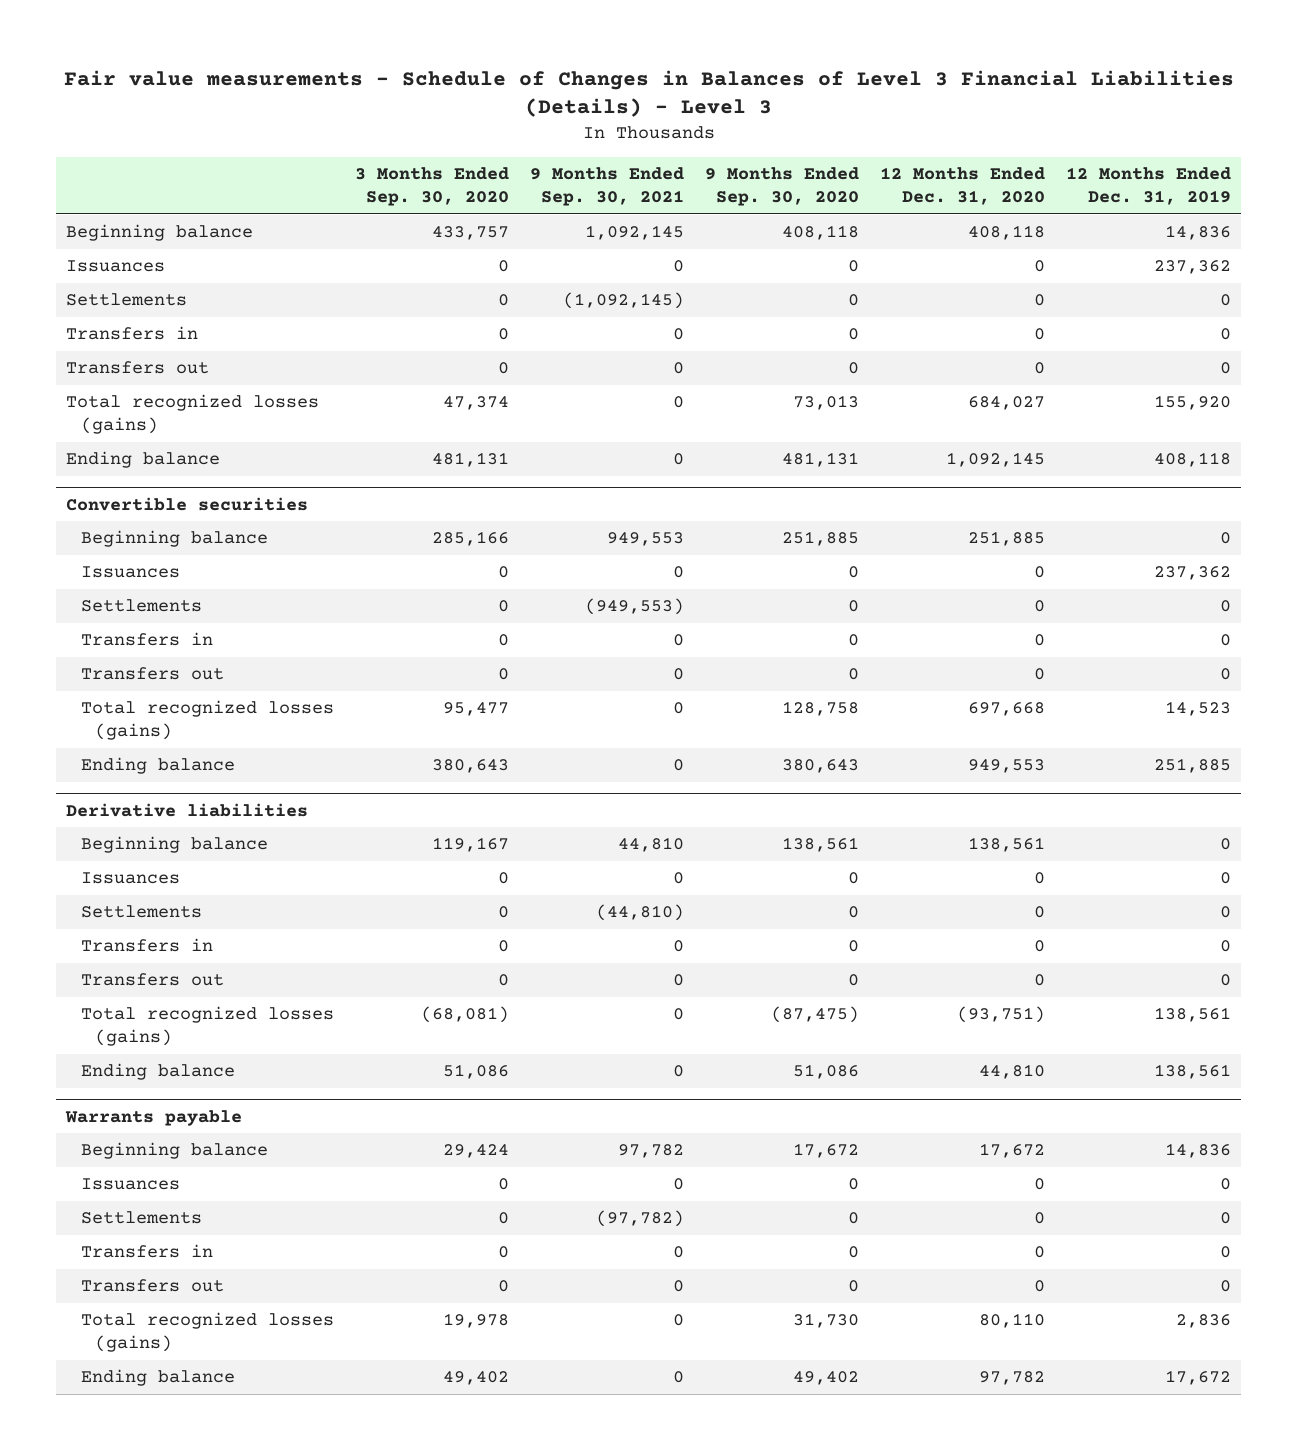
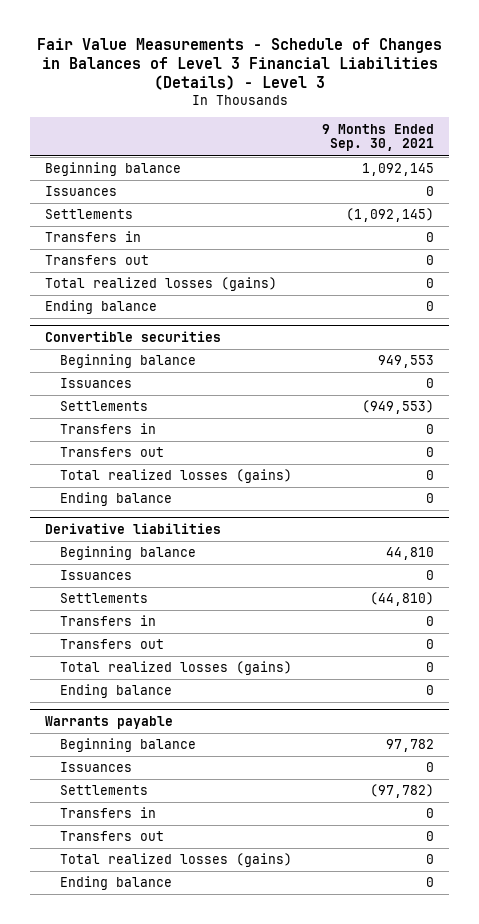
- Fair value measurements - Schedule of Changes in Balances of Level 3 Financial Liabilities (Details) - Level 3
+ Fair Value Measurements - Schedule of Changes in Balances of Level 3 Financial Liabilities (Details) - Level 3
- | 3 Months Ended Sep. 30, 2020 | 9 Months Ended Sep. 30, 2021 | 9 Months Ended Sep. 30, 2020 | 12 Months Ended Dec. 31, 2020 | 12 Months Ended Dec. 31, 2019
+ | 9 Months Ended Sep. 30, 2021
- Total recognized losses (gains) | 47,374 | 0 | 73,013 | 684,027 | 155,920
+ Total realized losses (gains) | 0
@ Convertible securities
- Total recognized losses (gains) | 95,477 | 0 | 128,758 | 697,668 | 14,523
+ Total realized losses (gains) | 0
@ Derivative liabilities
- Total recognized losses (gains) | (68,081) | 0 | (87,475) | (93,751) | 138,561
+ Total realized losses (gains) | 0
@ Warrants payable
- Total recognized losses (gains) | 19,978 | 0 | 31,730 | 80,110 | 2,836
+ Total realized losses (gains) | 0

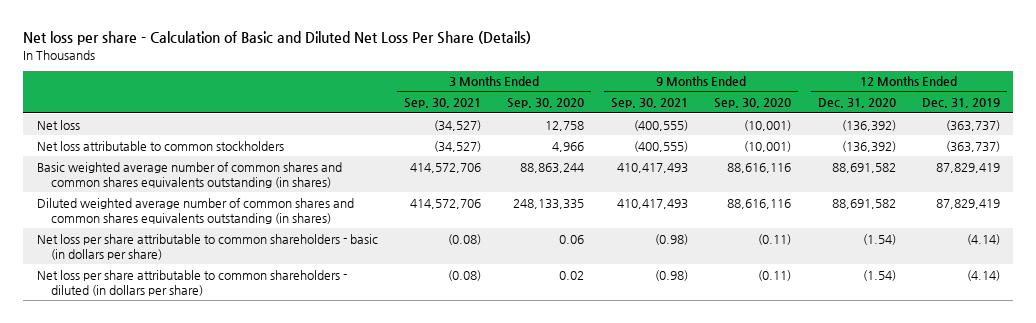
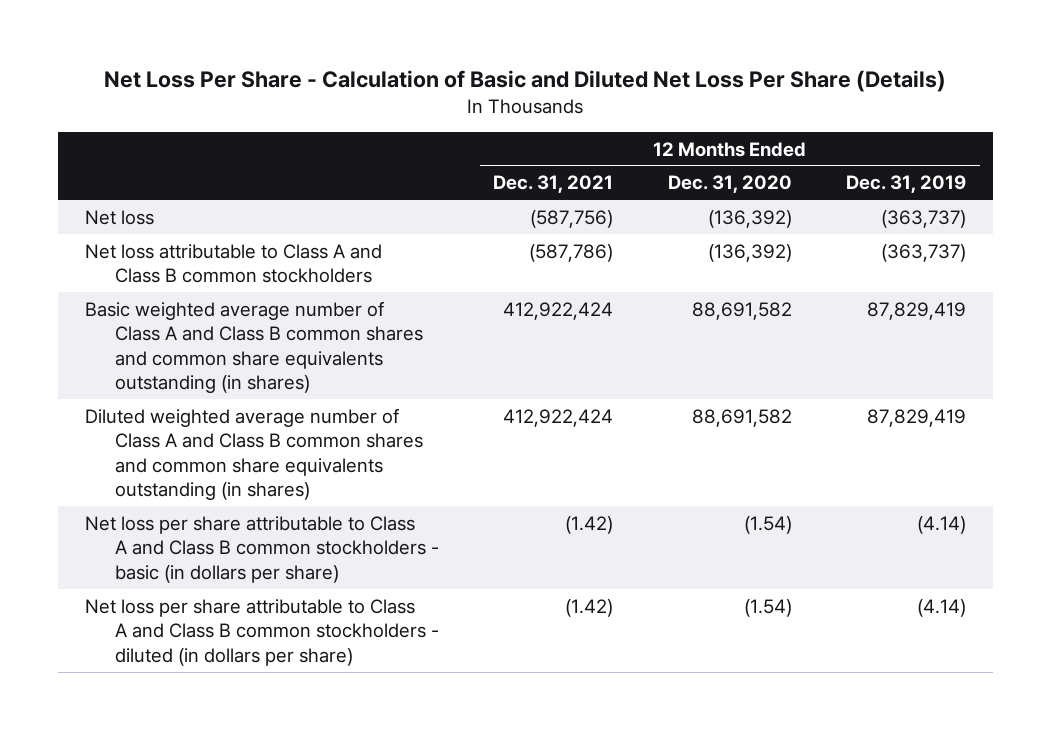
- Net loss per share - Calculation of Basic and Diluted Net Loss Per Share (Details)
+ Net Loss Per Share - Calculation of Basic and Diluted Net Loss Per Share (Details)
- | 3 Months Ended Sep. 30, 2021 | 3 Months Ended Sep. 30, 2020 | 9 Months Ended Sep. 30, 2021 | 9 Months Ended Sep. 30, 2020 | 12 Months Ended Dec. 31, 2020 | 12 Months Ended Dec. 31, 2019
+ | 12 Months Ended Dec. 31, 2021 | 12 Months Ended Dec. 31, 2020 | 12 Months Ended Dec. 31, 2019
- Net loss attributable to common stockholders | (34,527) | 4,966 | (400,555) | (10,001) | (136,392) | (363,737)
- Basic weighted average number of common shares and common shares equivalents outstanding (in shares) | 414,572,706 | 88,863,244 | 410,417,493 | 88,616,116 | 88,691,582 | 87,829,419
- Diluted weighted average number of common shares and common shares equivalents outstanding (in shares) | 414,572,706 | 248,133,335 | 410,417,493 | 88,616,116 | 88,691,582 | 87,829,419
- Net loss per share attributable to common shareholders - basic (in dollars per share) | (0.08) | 0.06 | (0.98) | (0.11) | (1.54) | (4.14)
- Net loss per share attributable to common shareholders - diluted (in dollars per share) | (0.08) | 0.02 | (0.98) | (0.11) | (1.54) | (4.14)
+ Net loss attributable to Class A and Class B common stockholders | (587,786) | (136,392) | (363,737)
+ Basic weighted average number of Class A and Class B common shares and common share equivalents outstanding (in shares) | 412,922,424 | 88,691,582 | 87,829,419
+ Diluted weighted average number of Class A and Class B common shares and common share equivalents outstanding (in shares) | 412,922,424 | 88,691,582 | 87,829,419
+ Net loss per share attributable to Class A and Class B common stockholders - basic (in dollars per share) | (1.42) | (1.54) | (4.14)
+ Net loss per share attributable to Class A and Class B common stockholders - diluted (in dollars per share) | (1.42) | (1.54) | (4.14)

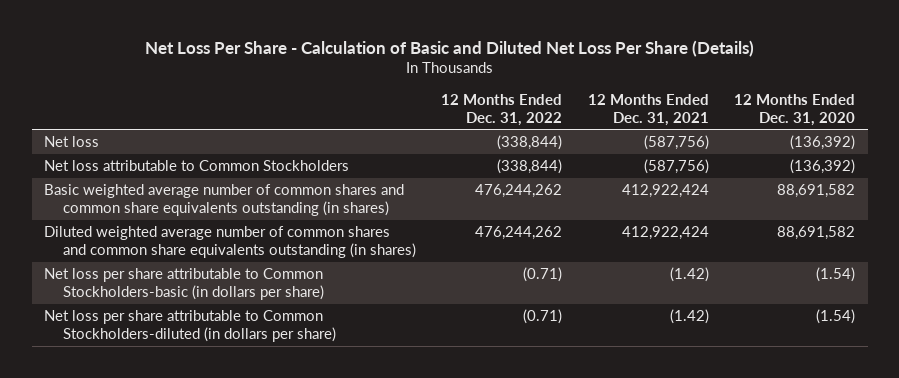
- | 12 Months Ended Dec. 31, 2021 | 12 Months Ended Dec. 31, 2020 | 12 Months Ended Dec. 31, 2019
+ | 12 Months Ended Dec. 31, 2022 | 12 Months Ended Dec. 31, 2021 | 12 Months Ended Dec. 31, 2020
- Net loss attributable to Class A and Class B common stockholders | (587,786) | (136,392) | (363,737)
- Basic weighted average number of Class A and Class B common shares and common share equivalents outstanding (in shares) | 412,922,424 | 88,691,582 | 87,829,419
- Diluted weighted average number of Class A and Class B common shares and common share equivalents outstanding (in shares) | 412,922,424 | 88,691,582 | 87,829,419
- Net loss per share attributable to Class A and Class B common stockholders - basic (in dollars per share) | (1.42) | (1.54) | (4.14)
- Net loss per share attributable to Class A and Class B common stockholders - diluted (in dollars per share) | (1.42) | (1.54) | (4.14)
+ Net loss attributable to Common Stockholders | (338,844) | (587,756) | (136,392)
+ Basic weighted average number of common shares and common share equivalents outstanding (in shares) | 476,244,262 | 412,922,424 | 88,691,582
+ Diluted weighted average number of common shares and common share equivalents outstanding (in shares) | 476,244,262 | 412,922,424 | 88,691,582
+ Net loss per share attributable to Common Stockholders-basic (in dollars per share) | (0.71) | (1.42) | (1.54)
+ Net loss per share attributable to Common Stockholders-diluted (in dollars per share) | (0.71) | (1.42) | (1.54)

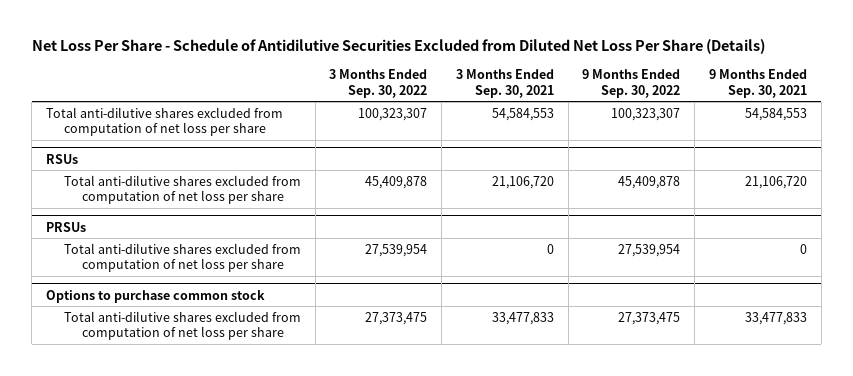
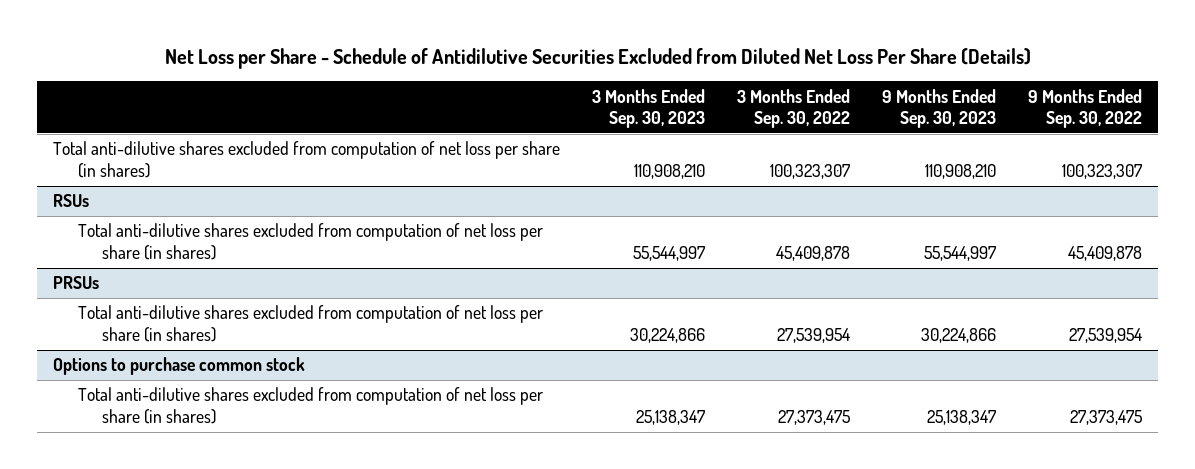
- Net Loss Per Share - Schedule of Antidilutive Securities Excluded from Diluted Net Loss Per Share (Details)
+ Net Loss per Share - Schedule of Antidilutive Securities Excluded from Diluted Net Loss Per Share (Details)
- | 3 Months Ended Sep. 30, 2022 | 3 Months Ended Sep. 30, 2021 | 9 Months Ended Sep. 30, 2022 | 9 Months Ended Sep. 30, 2021
+ | 3 Months Ended Sep. 30, 2023 | 3 Months Ended Sep. 30, 2022 | 9 Months Ended Sep. 30, 2023 | 9 Months Ended Sep. 30, 2022
- Total anti-dilutive shares excluded from computation of net loss per share | 100,323,307 | 54,584,553 | 100,323,307 | 54,584,553
+ Total anti-dilutive shares excluded from computation of net loss per share (in shares) | 110,908,210 | 100,323,307 | 110,908,210 | 100,323,307
@ RSUs
- Total anti-dilutive shares excluded from computation of net loss per share | 45,409,878 | 21,106,720 | 45,409,878 | 21,106,720
+ Total anti-dilutive shares excluded from computation of net loss per share (in shares) | 55,544,997 | 45,409,878 | 55,544,997 | 45,409,878
@ PRSUs
- Total anti-dilutive shares excluded from computation of net loss per share | 27,539,954 | 0 | 27,539,954 | 0
+ Total anti-dilutive shares excluded from computation of net loss per share (in shares) | 30,224,866 | 27,539,954 | 30,224,866 | 27,539,954
@ Options to purchase common stock
- Total anti-dilutive shares excluded from computation of net loss per share | 27,373,475 | 33,477,833 | 27,373,475 | 33,477,833
+ Total anti-dilutive shares excluded from computation of net loss per share (in shares) | 25,138,347 | 27,373,475 | 25,138,347 | 27,373,475

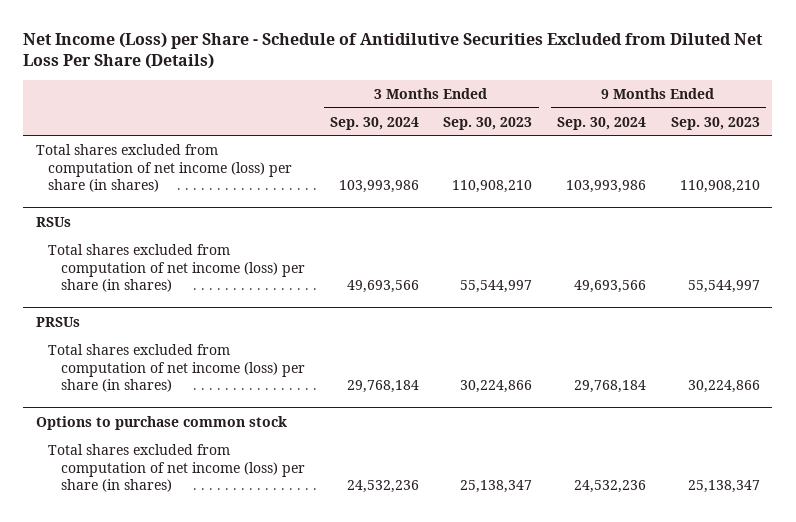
- Net Loss per Share - Schedule of Antidilutive Securities Excluded from Diluted Net Loss Per Share (Details)
+ Net Income (Loss) per Share - Schedule of Antidilutive Securities Excluded from Diluted Net Loss Per Share (Details)
- | 3 Months Ended Sep. 30, 2023 | 3 Months Ended Sep. 30, 2022 | 9 Months Ended Sep. 30, 2023 | 9 Months Ended Sep. 30, 2022
+ | 3 Months Ended Sep. 30, 2024 | 3 Months Ended Sep. 30, 2023 | 9 Months Ended Sep. 30, 2024 | 9 Months Ended Sep. 30, 2023
- Total anti-dilutive shares excluded from computation of net loss per share (in shares) | 110,908,210 | 100,323,307 | 110,908,210 | 100,323,307
+ Total shares excluded from computation of net income (loss) per share (in shares) | 103,993,986 | 110,908,210 | 103,993,986 | 110,908,210
@ RSUs
- Total anti-dilutive shares excluded from computation of net loss per share (in shares) | 55,544,997 | 45,409,878 | 55,544,997 | 45,409,878
+ Total shares excluded from computation of net income (loss) per share (in shares) | 49,693,566 | 55,544,997 | 49,693,566 | 55,544,997
@ PRSUs
- Total anti-dilutive shares excluded from computation of net loss per share (in shares) | 30,224,866 | 27,539,954 | 30,224,866 | 27,539,954
+ Total shares excluded from computation of net income (loss) per share (in shares) | 29,768,184 | 30,224,866 | 29,768,184 | 30,224,866
@ Options to purchase common stock
- Total anti-dilutive shares excluded from computation of net loss per share (in shares) | 25,138,347 | 27,373,475 | 25,138,347 | 27,373,475
+ Total shares excluded from computation of net income (loss) per share (in shares) | 24,532,236 | 25,138,347 | 24,532,236 | 25,138,347

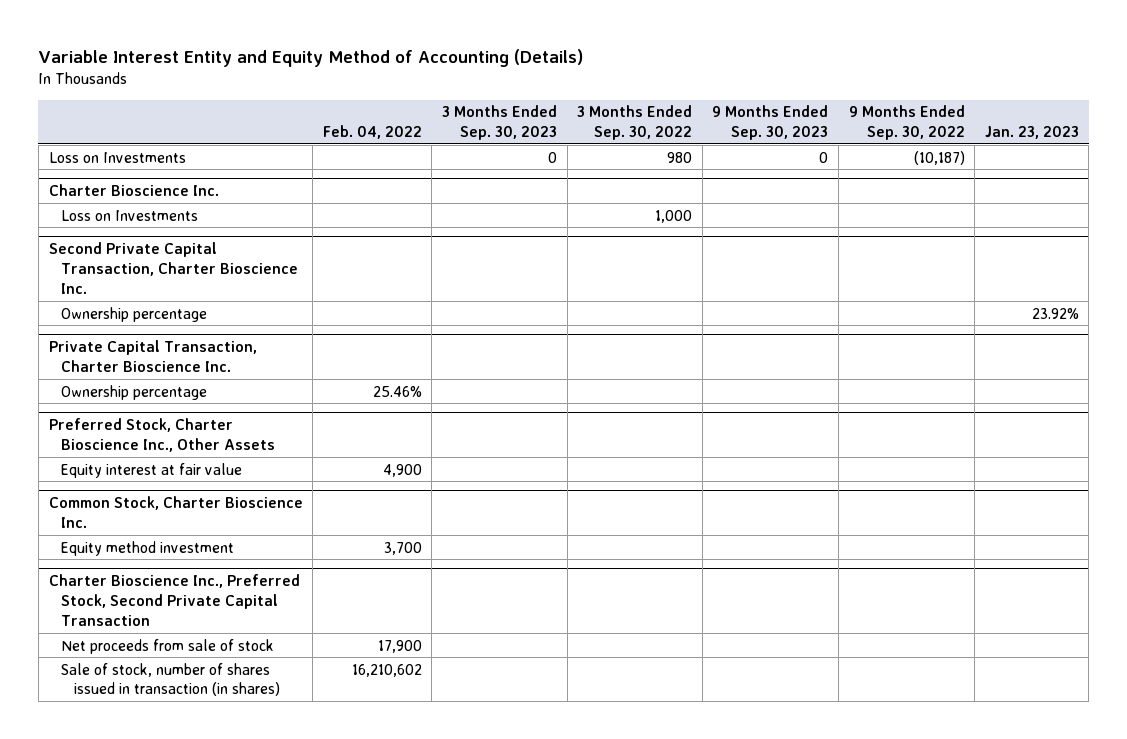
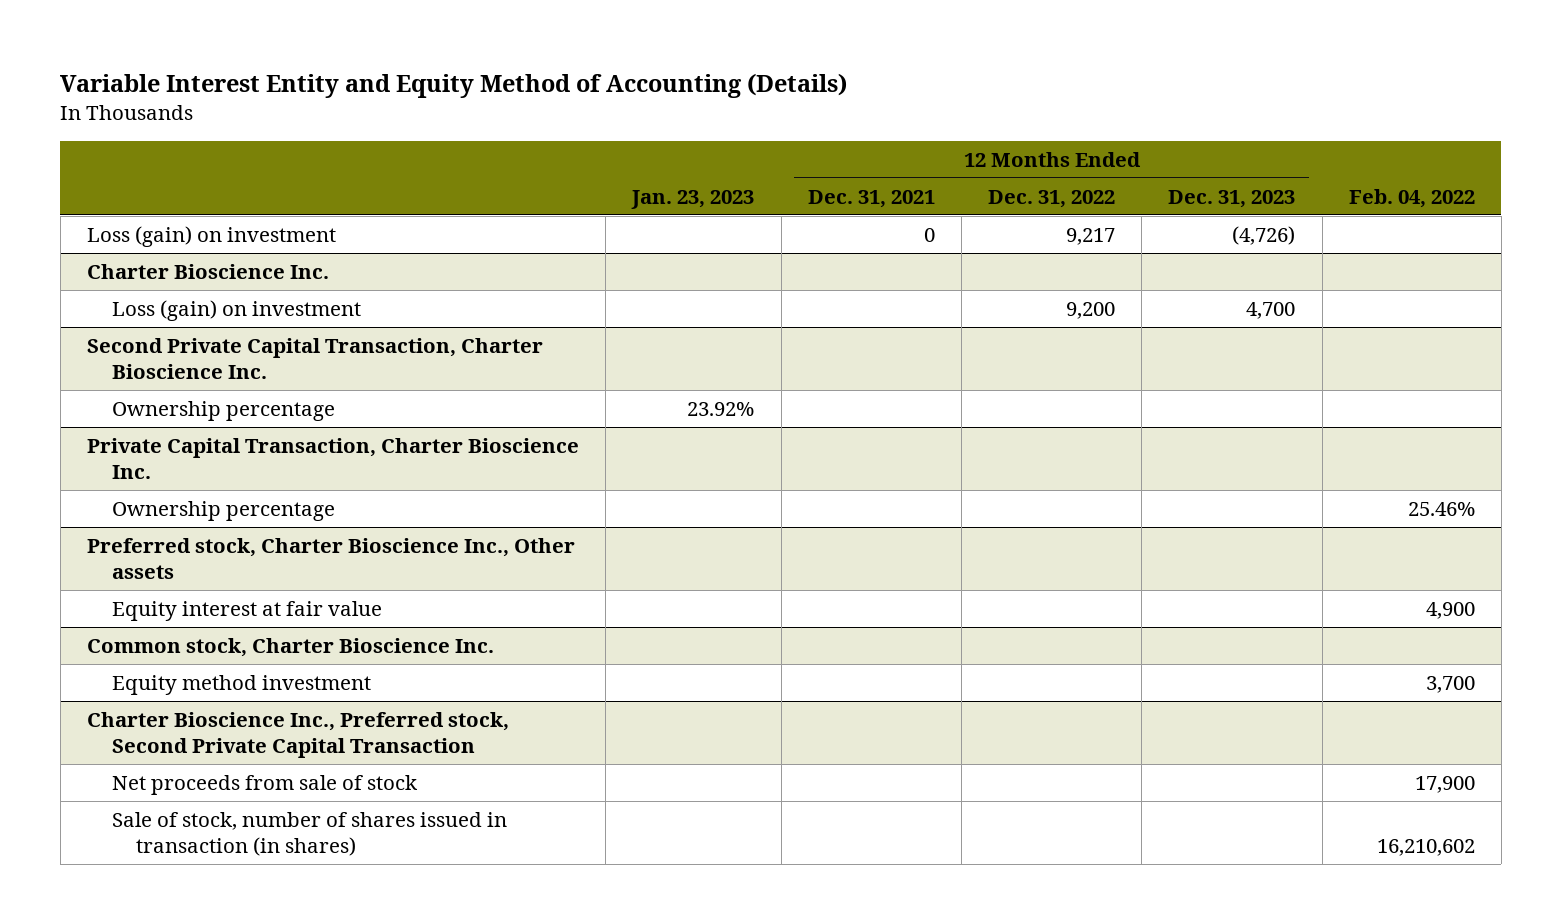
- | Feb. 04, 2022 | 3 Months Ended Sep. 30, 2023 | 3 Months Ended Sep. 30, 2022 | 9 Months Ended Sep. 30, 2023 | 9 Months Ended Sep. 30, 2022 | Jan. 23, 2023
+ | Jan. 23, 2023 | 12 Months Ended Dec. 31, 2021 | 12 Months Ended Dec. 31, 2022 | 12 Months Ended Dec. 31, 2023 | Feb. 04, 2022
- Loss on Investments | | 0 | 980 | 0 | (10,187) |
+ Loss (gain) on investment | | 0 | 9,217 | (4,726) |
@ Charter Bioscience Inc.
- Loss on Investments | | | 1,000 | | |
+ Loss (gain) on investment | | | 9,200 | 4,700 |
- Preferred Stock, Charter Bioscience Inc., Other Assets
+ Preferred stock, Charter Bioscience Inc., Other assets
- Common Stock, Charter Bioscience Inc.
+ Common stock, Charter Bioscience Inc.
- Charter Bioscience Inc., Preferred Stock, Second Private Capital Transaction
+ Charter Bioscience Inc., Preferred stock, Second Private Capital Transaction

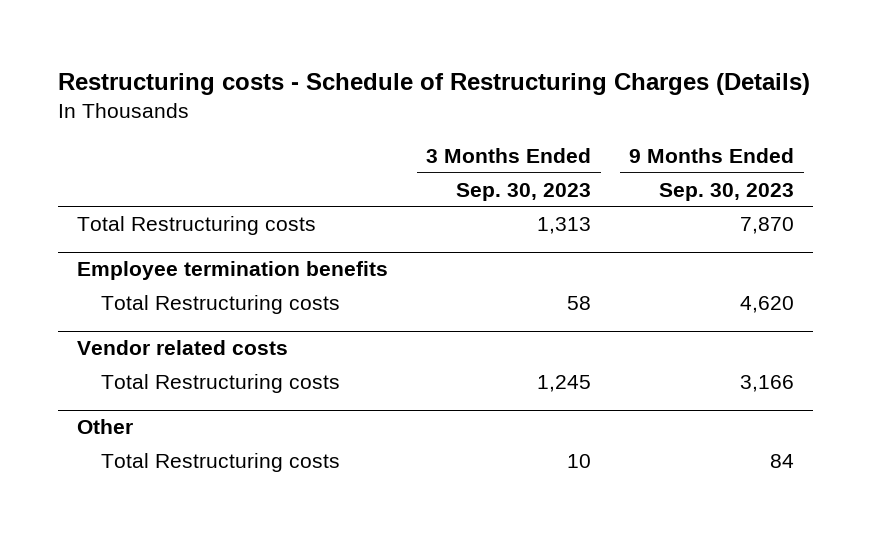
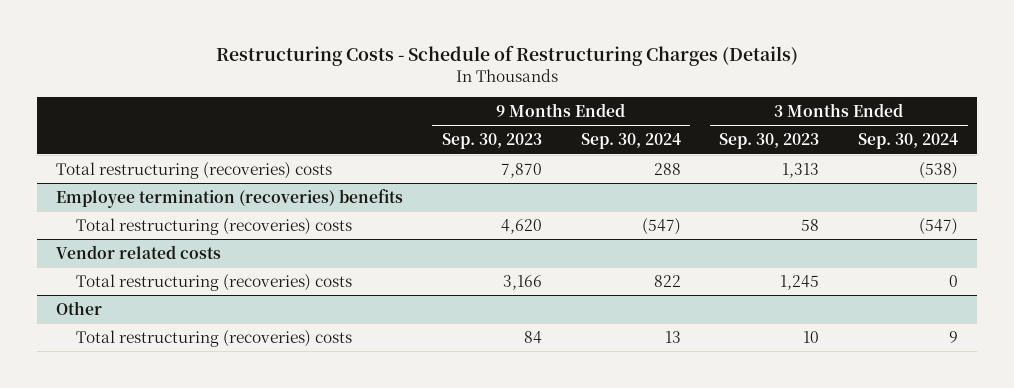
- Restructuring costs - Schedule of Restructuring Charges (Details)
+ Restructuring Costs - Schedule of Restructuring Charges (Details)
- | 3 Months Ended Sep. 30, 2023 | 9 Months Ended Sep. 30, 2023
+ | 9 Months Ended Sep. 30, 2023 | 9 Months Ended Sep. 30, 2024 | 3 Months Ended Sep. 30, 2023 | 3 Months Ended Sep. 30, 2024
- Total Restructuring costs | 1,313 | 7,870
- Employee termination benefits
- Total Restructuring costs | 58 | 4,620
+ Total restructuring (recoveries) costs | 7,870 | 288 | 1,313 | (538)
+ Employee termination (recoveries) benefits
+ Total restructuring (recoveries) costs | 4,620 | (547) | 58 | (547)
@ Vendor related costs
- Total Restructuring costs | 1,245 | 3,166
+ Total restructuring (recoveries) costs | 3,166 | 822 | 1,245 | 0
@ Other
- Total Restructuring costs | 10 | 84
+ Total restructuring (recoveries) costs | 84 | 13 | 10 | 9

